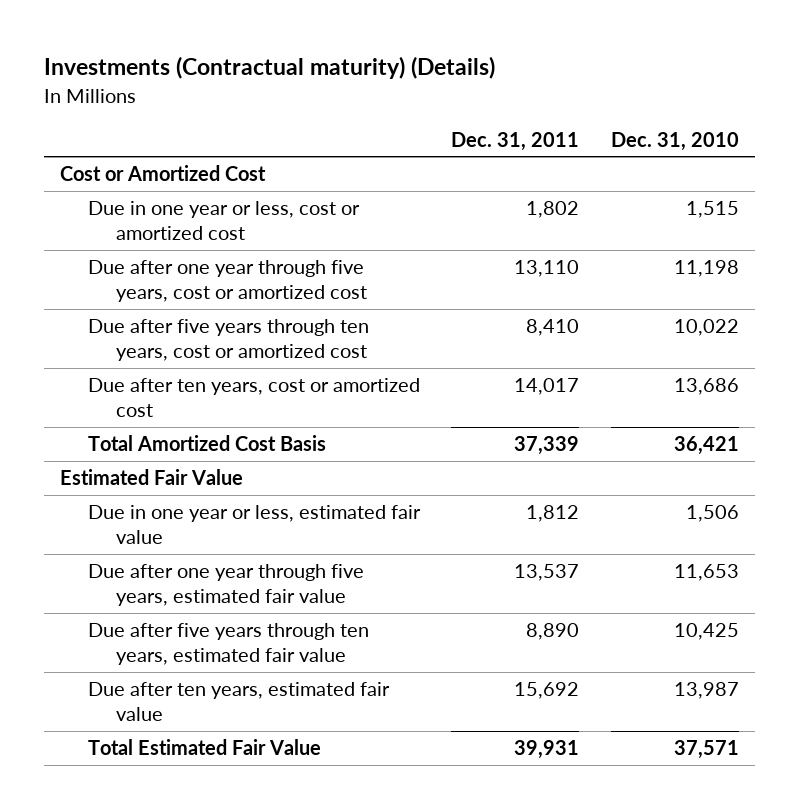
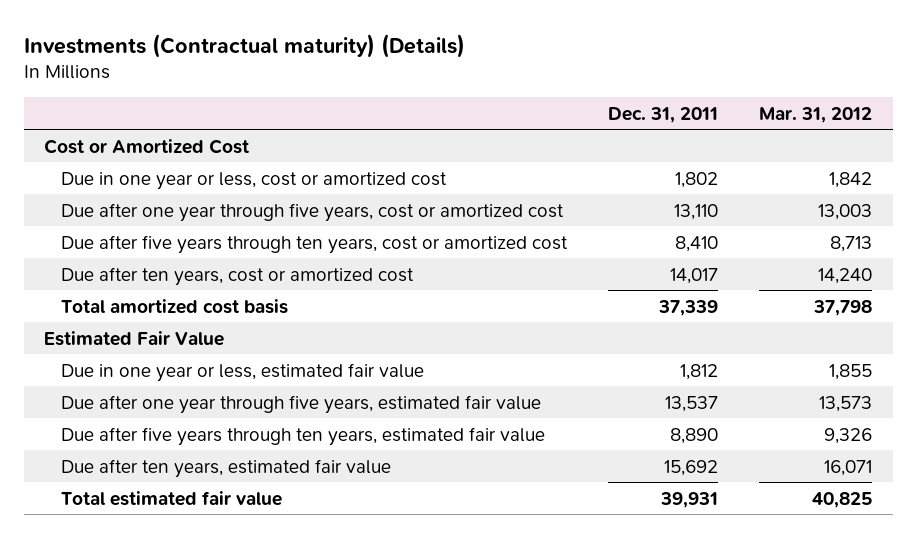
- | Dec. 31, 2011 | Dec. 31, 2010
+ | Dec. 31, 2011 | Mar. 31, 2012
- Total Amortized Cost Basis | 37,339 | 36,421
+ Total amortized cost basis | 37,339 | 37,798
- Total Estimated Fair Value | 39,931 | 37,571
+ Total estimated fair value | 39,931 | 40,825

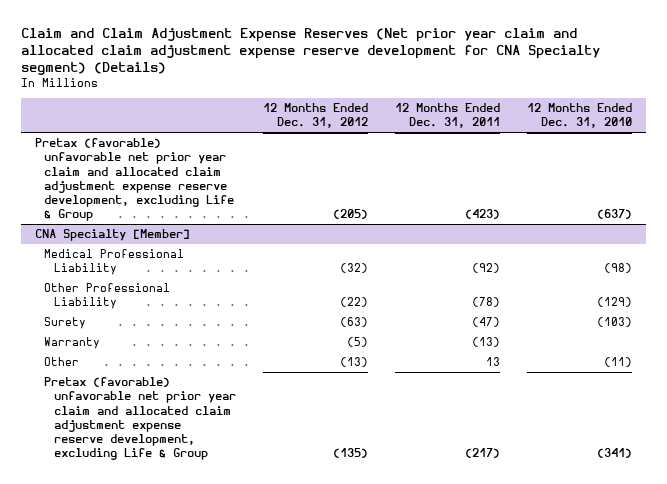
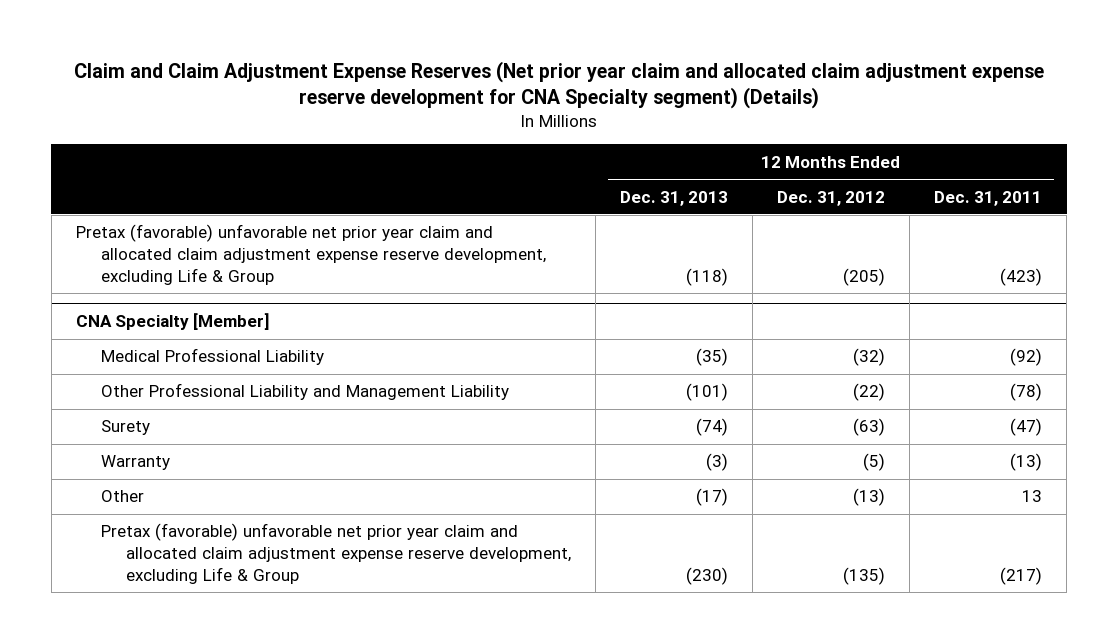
- | 12 Months Ended Dec. 31, 2012 | 12 Months Ended Dec. 31, 2011 | 12 Months Ended Dec. 31, 2010
+ | 12 Months Ended Dec. 31, 2013 | 12 Months Ended Dec. 31, 2012 | 12 Months Ended Dec. 31, 2011
@ CNA Specialty [Member]
- Other Professional Liability | (22) | (78) | (129)
+ Other Professional Liability and Management Liability | (101) | (22) | (78)

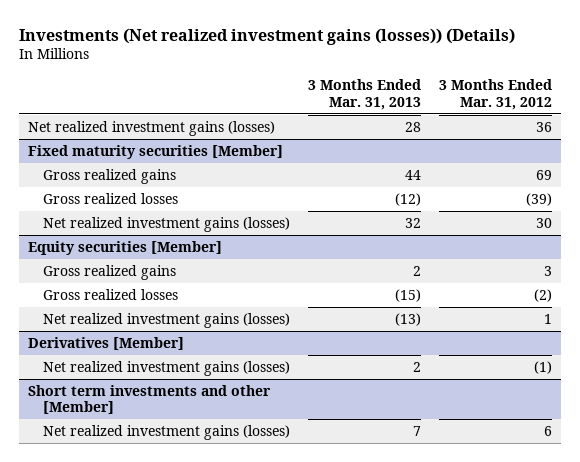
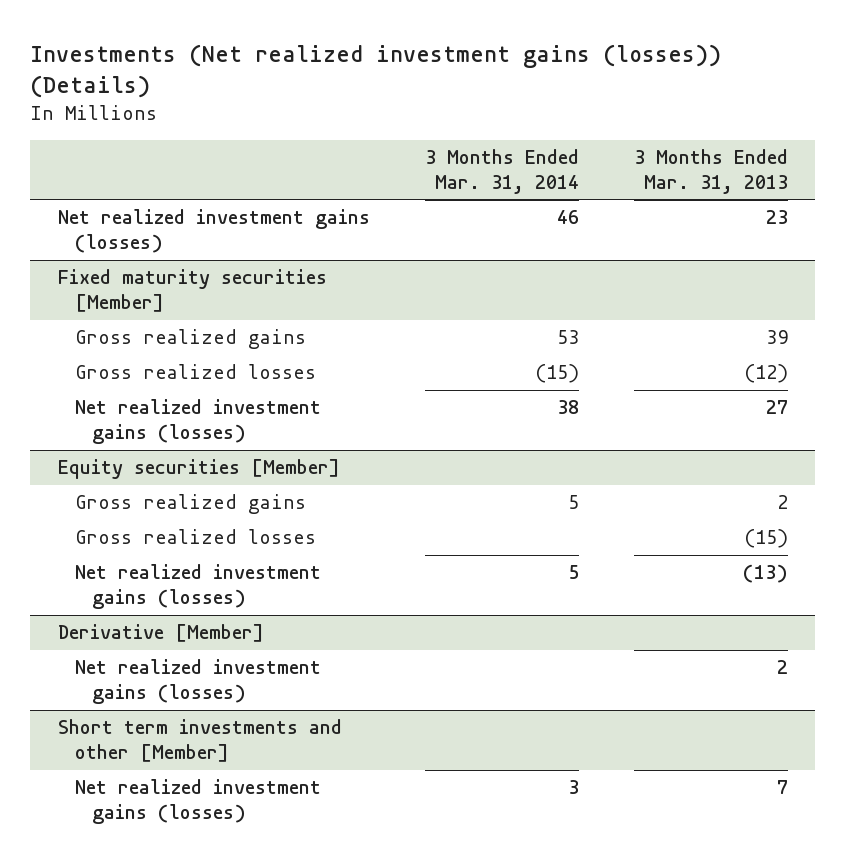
- | 3 Months Ended Mar. 31, 2013 | 3 Months Ended Mar. 31, 2012
+ | 3 Months Ended Mar. 31, 2014 | 3 Months Ended Mar. 31, 2013
- Net realized investment gains (losses) | 28 | 36
+ Net realized investment gains (losses) | 46 | 23
@ Fixed maturity securities [Member]
- Gross realized gains | 44 | 69
+ Gross realized gains | 53 | 39
- Net realized investment gains (losses) | 32 | 30
+ Net realized investment gains (losses) | 38 | 27
- Derivatives [Member]
+ Derivative [Member]

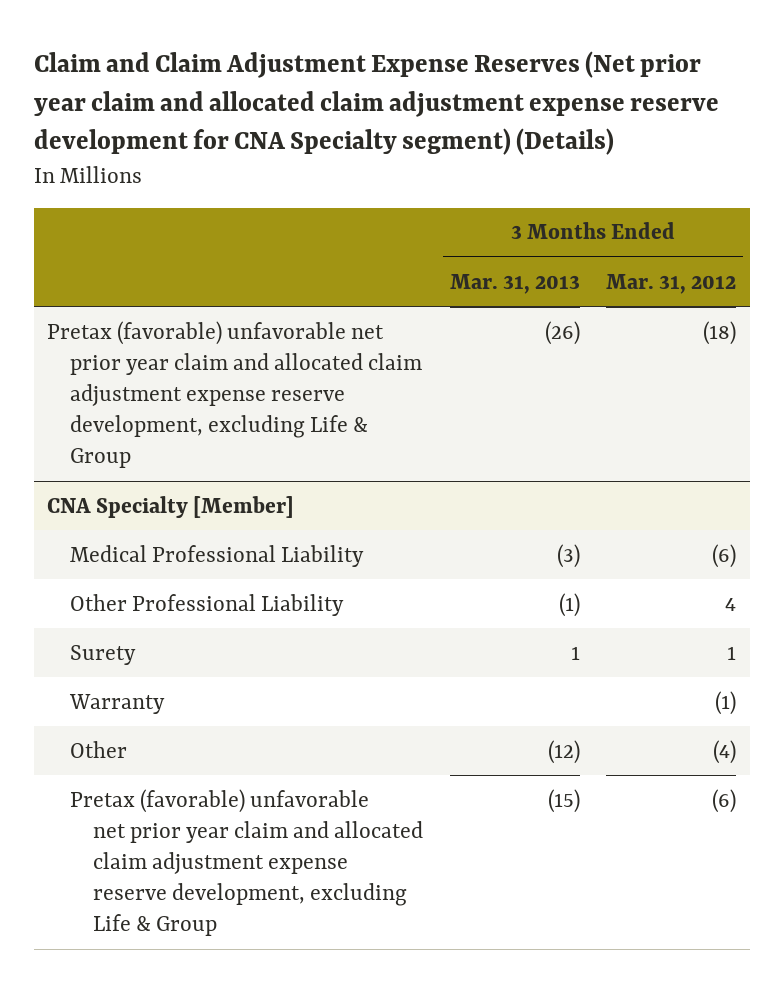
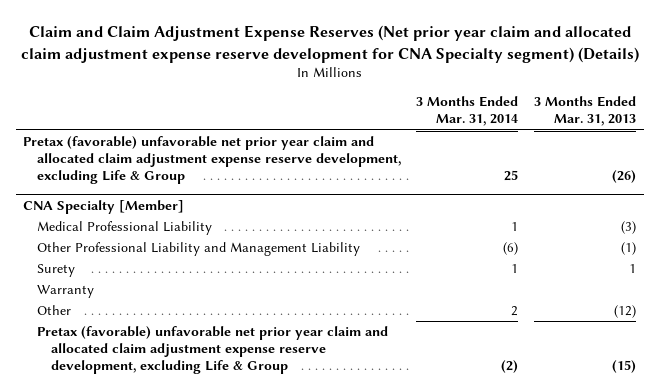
- | 3 Months Ended Mar. 31, 2013 | 3 Months Ended Mar. 31, 2012
+ | 3 Months Ended Mar. 31, 2014 | 3 Months Ended Mar. 31, 2013
@ CNA Specialty [Member]
- Other Professional Liability | (1) | 4
+ Other Professional Liability and Management Liability | (6) | (1)

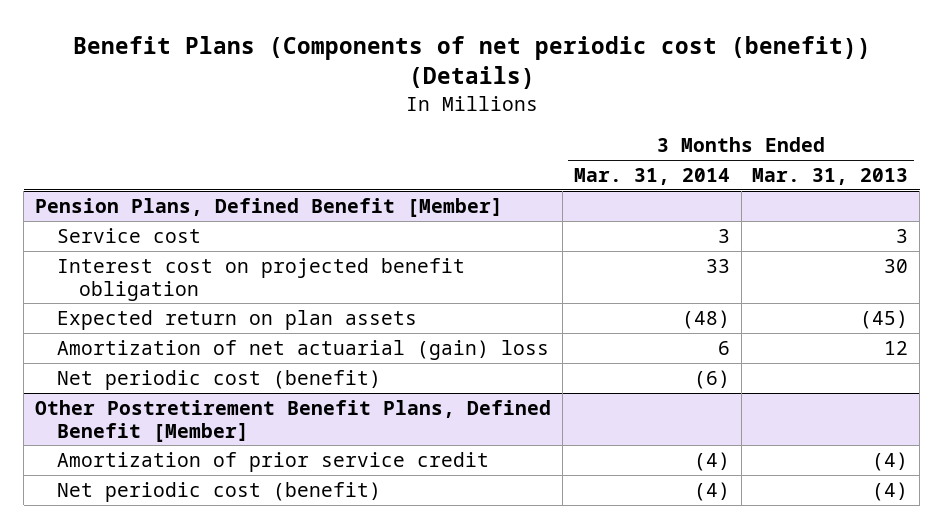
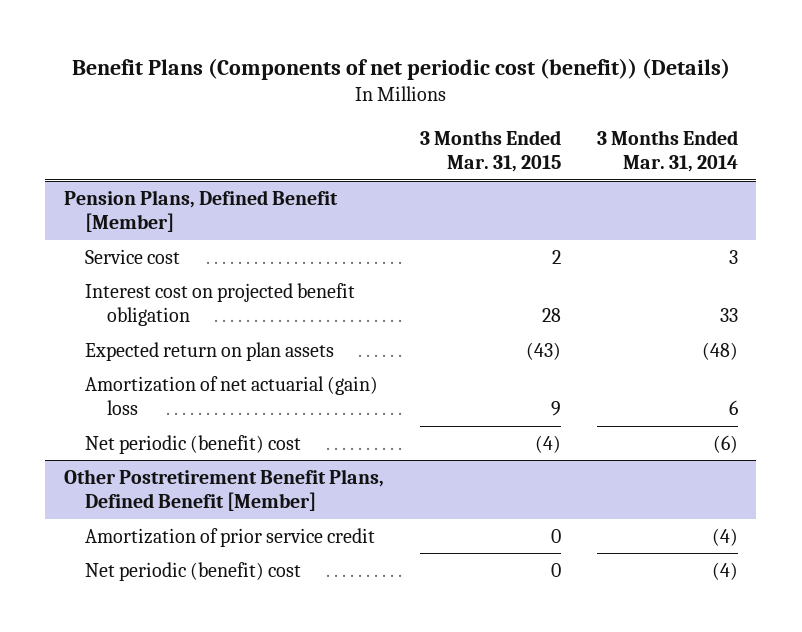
- | 3 Months Ended Mar. 31, 2014 | 3 Months Ended Mar. 31, 2013
+ | 3 Months Ended Mar. 31, 2015 | 3 Months Ended Mar. 31, 2014
@ Pension Plans, Defined Benefit [Member]
- Net periodic cost (benefit) | (6) |
+ Net periodic (benefit) cost | (4) | (6)
@ Other Postretirement Benefit Plans, Defined Benefit [Member]
- Net periodic cost (benefit) | (4) | (4)
+ Net periodic (benefit) cost | 0 | (4)

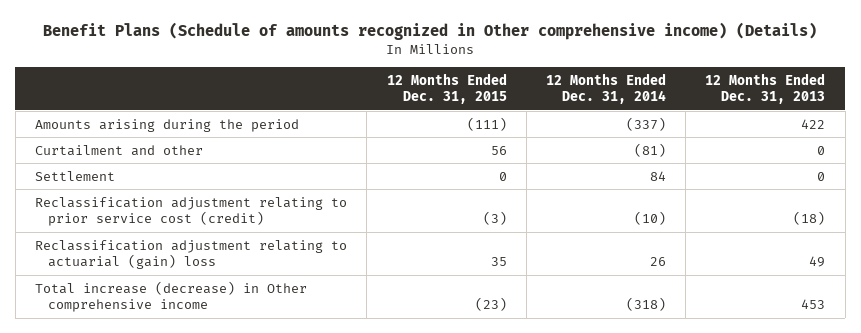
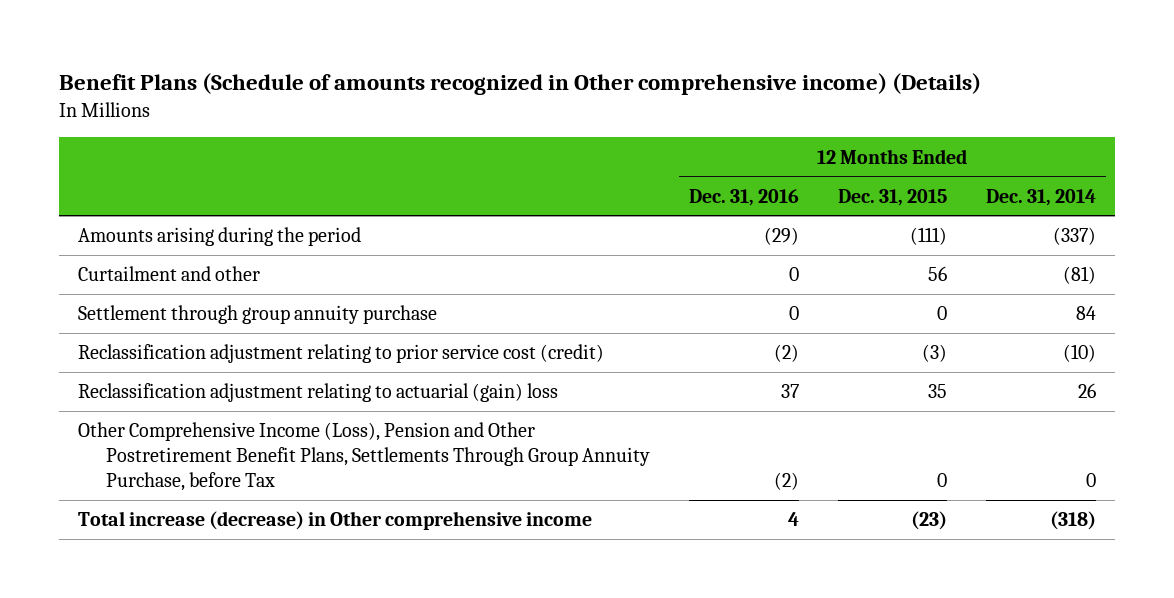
- | 12 Months Ended Dec. 31, 2015 | 12 Months Ended Dec. 31, 2014 | 12 Months Ended Dec. 31, 2013
+ | 12 Months Ended Dec. 31, 2016 | 12 Months Ended Dec. 31, 2015 | 12 Months Ended Dec. 31, 2014
- Settlement | 0 | 84 | 0
+ Settlement through group annuity purchase | 0 | 0 | 84
+ Other Comprehensive Income (Loss), Pension and Other Postretirement Benefit Plans, Settlements Through Group Annuity Purchase, before Tax | (2) | 0 | 0

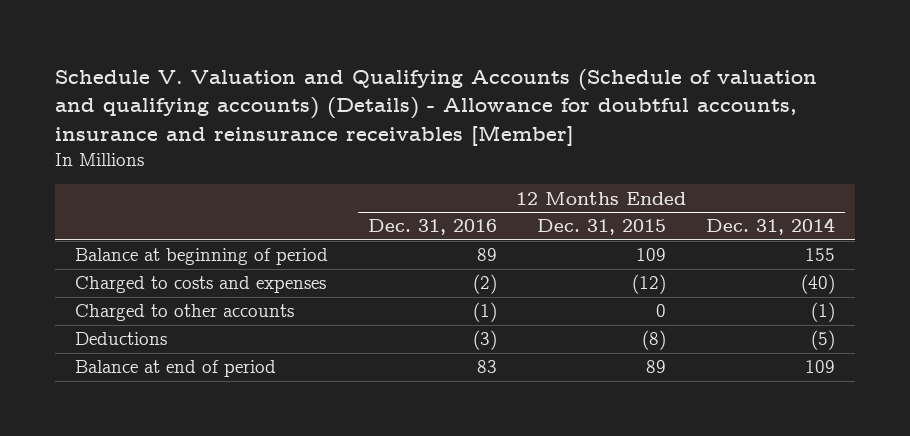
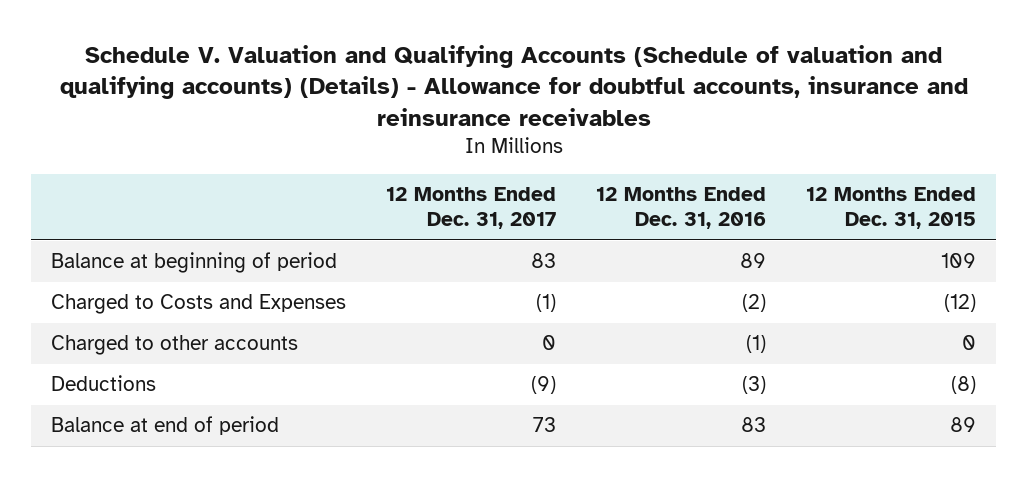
- Schedule V. Valuation and Qualifying Accounts (Schedule of valuation and qualifying accounts) (Details) - Allowance for doubtful accounts, insurance and reinsurance receivables [Member]
+ Schedule V. Valuation and Qualifying Accounts (Schedule of valuation and qualifying accounts) (Details) - Allowance for doubtful accounts, insurance and reinsurance receivables
- | 12 Months Ended Dec. 31, 2016 | 12 Months Ended Dec. 31, 2015 | 12 Months Ended Dec. 31, 2014
+ | 12 Months Ended Dec. 31, 2017 | 12 Months Ended Dec. 31, 2016 | 12 Months Ended Dec. 31, 2015
- Charged to costs and expenses | (2) | (12) | (40)
+ Charged to Costs and Expenses | (1) | (2) | (12)

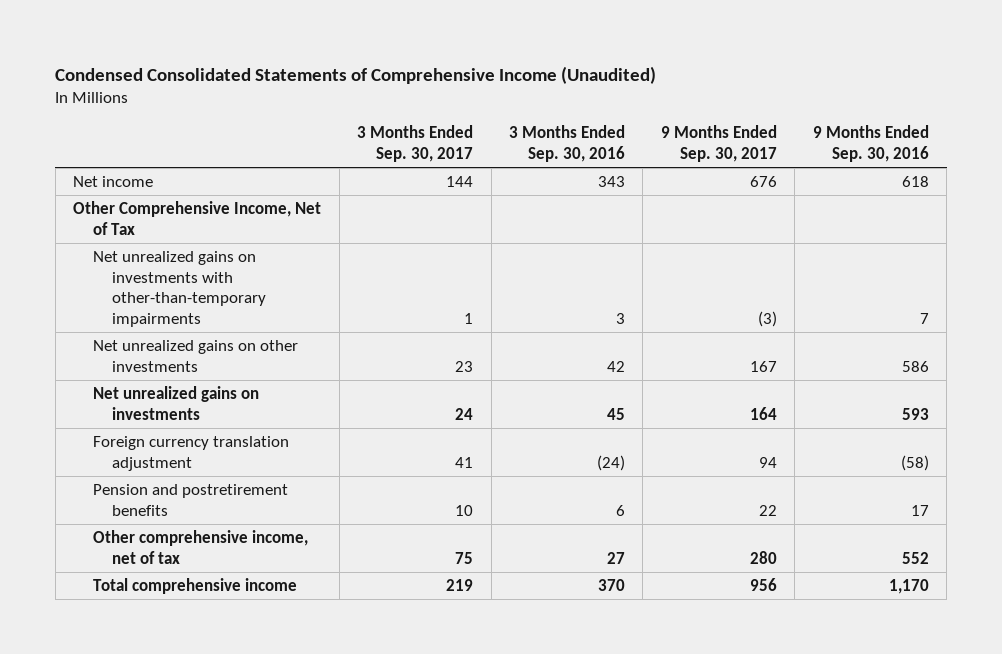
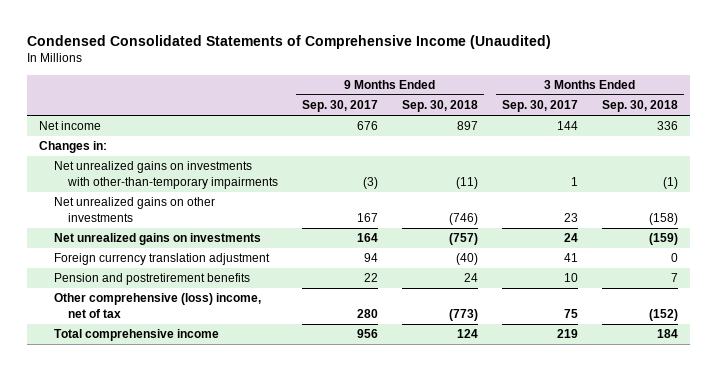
- | 3 Months Ended Sep. 30, 2017 | 3 Months Ended Sep. 30, 2016 | 9 Months Ended Sep. 30, 2017 | 9 Months Ended Sep. 30, 2016
+ | 9 Months Ended Sep. 30, 2017 | 9 Months Ended Sep. 30, 2018 | 3 Months Ended Sep. 30, 2017 | 3 Months Ended Sep. 30, 2018
- Other Comprehensive Income, Net of Tax
+ Changes in:
- Other comprehensive income, net of tax | 75 | 27 | 280 | 552
+ Other comprehensive (loss) income, net of tax | 280 | (773) | 75 | (152)

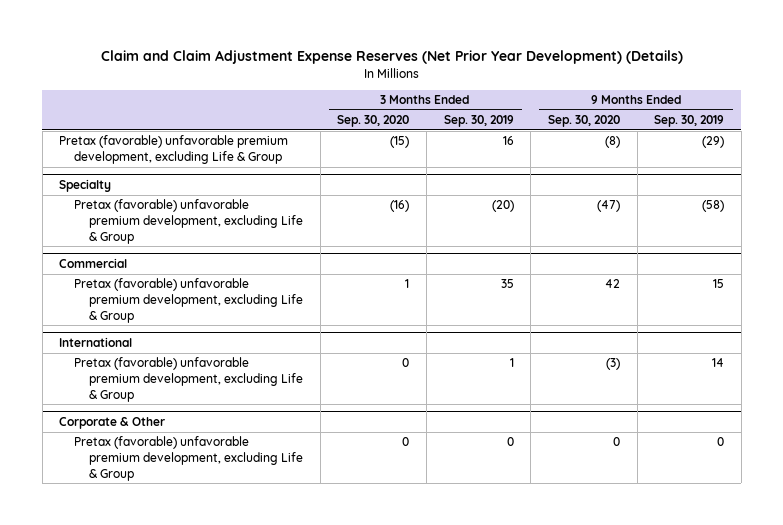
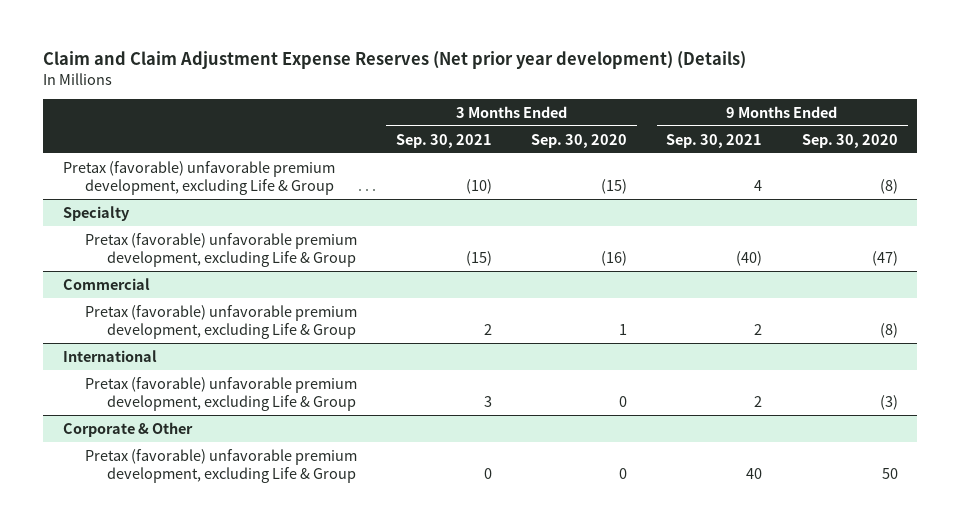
- Claim and Claim Adjustment Expense Reserves (Net Prior Year Development) (Details)
+ Claim and Claim Adjustment Expense Reserves (Net prior year development) (Details)
- | 3 Months Ended Sep. 30, 2020 | 3 Months Ended Sep. 30, 2019 | 9 Months Ended Sep. 30, 2020 | 9 Months Ended Sep. 30, 2019
+ | 3 Months Ended Sep. 30, 2021 | 3 Months Ended Sep. 30, 2020 | 9 Months Ended Sep. 30, 2021 | 9 Months Ended Sep. 30, 2020
@ Commercial
- Pretax (favorable) unfavorable premium development, excluding Life & Group | 1 | 35 | 42 | 15
+ Pretax (favorable) unfavorable premium development, excluding Life & Group | 2 | 1 | 2 | (8)
@ Corporate & Other
- Pretax (favorable) unfavorable premium development, excluding Life & Group | 0 | 0 | 0 | 0
+ Pretax (favorable) unfavorable premium development, excluding Life & Group | 0 | 0 | 40 | 50

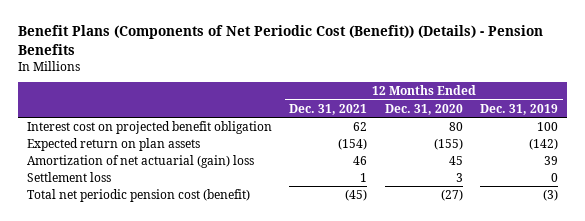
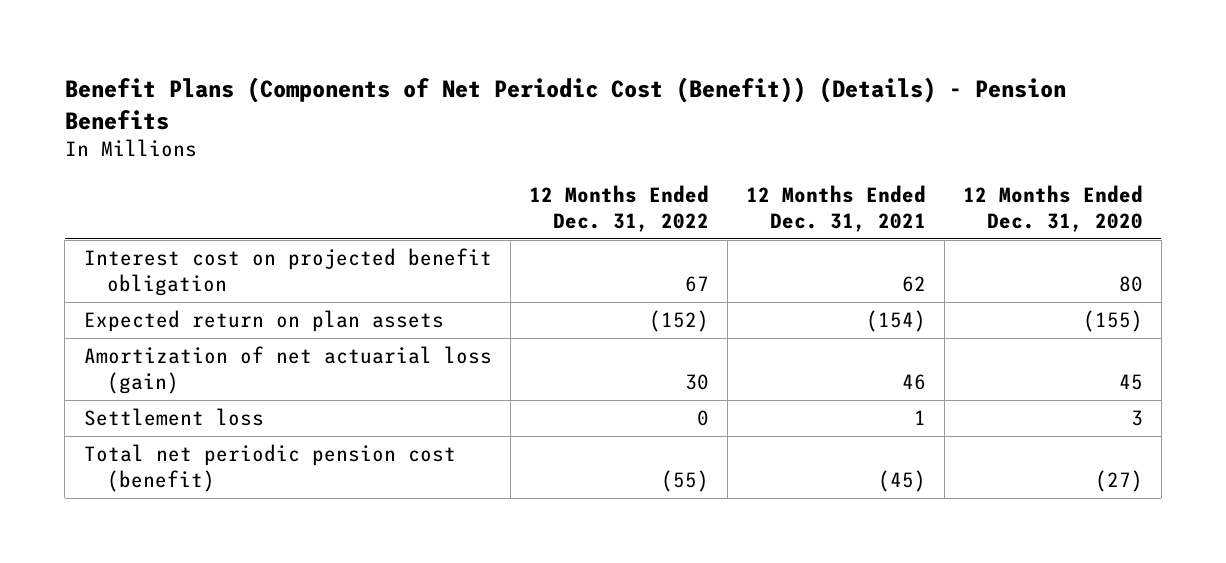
- | 12 Months Ended Dec. 31, 2021 | 12 Months Ended Dec. 31, 2020 | 12 Months Ended Dec. 31, 2019
+ | 12 Months Ended Dec. 31, 2022 | 12 Months Ended Dec. 31, 2021 | 12 Months Ended Dec. 31, 2020
- Amortization of net actuarial (gain) loss | 46 | 45 | 39
+ Amortization of net actuarial loss (gain) | 30 | 46 | 45

